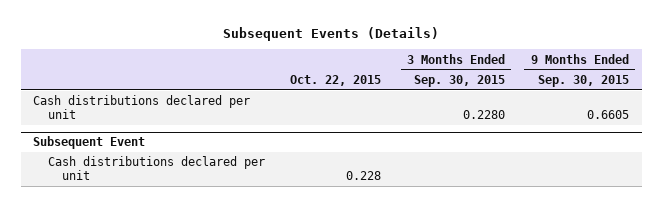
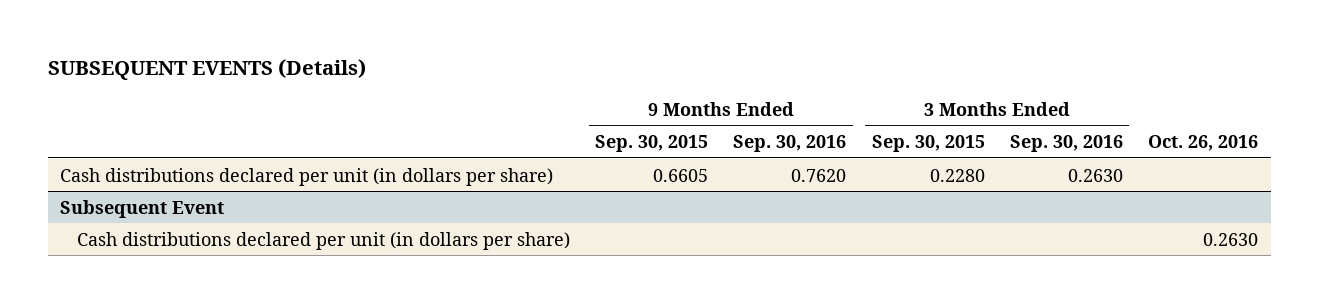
- Subsequent Events (Details)
+ SUBSEQUENT EVENTS (Details)
- | Oct. 22, 2015 | 3 Months Ended Sep. 30, 2015 | 9 Months Ended Sep. 30, 2015
+ | 9 Months Ended Sep. 30, 2015 | 9 Months Ended Sep. 30, 2016 | 3 Months Ended Sep. 30, 2015 | 3 Months Ended Sep. 30, 2016 | Oct. 26, 2016
- Cash distributions declared per unit | | 0.2280 | 0.6605
+ Cash distributions declared per unit (in dollars per share) | 0.6605 | 0.7620 | 0.2280 | 0.2630 |
@ Subsequent Event
- Cash distributions declared per unit | 0.228 | |
+ Cash distributions declared per unit (in dollars per share) | | | | | 0.2630

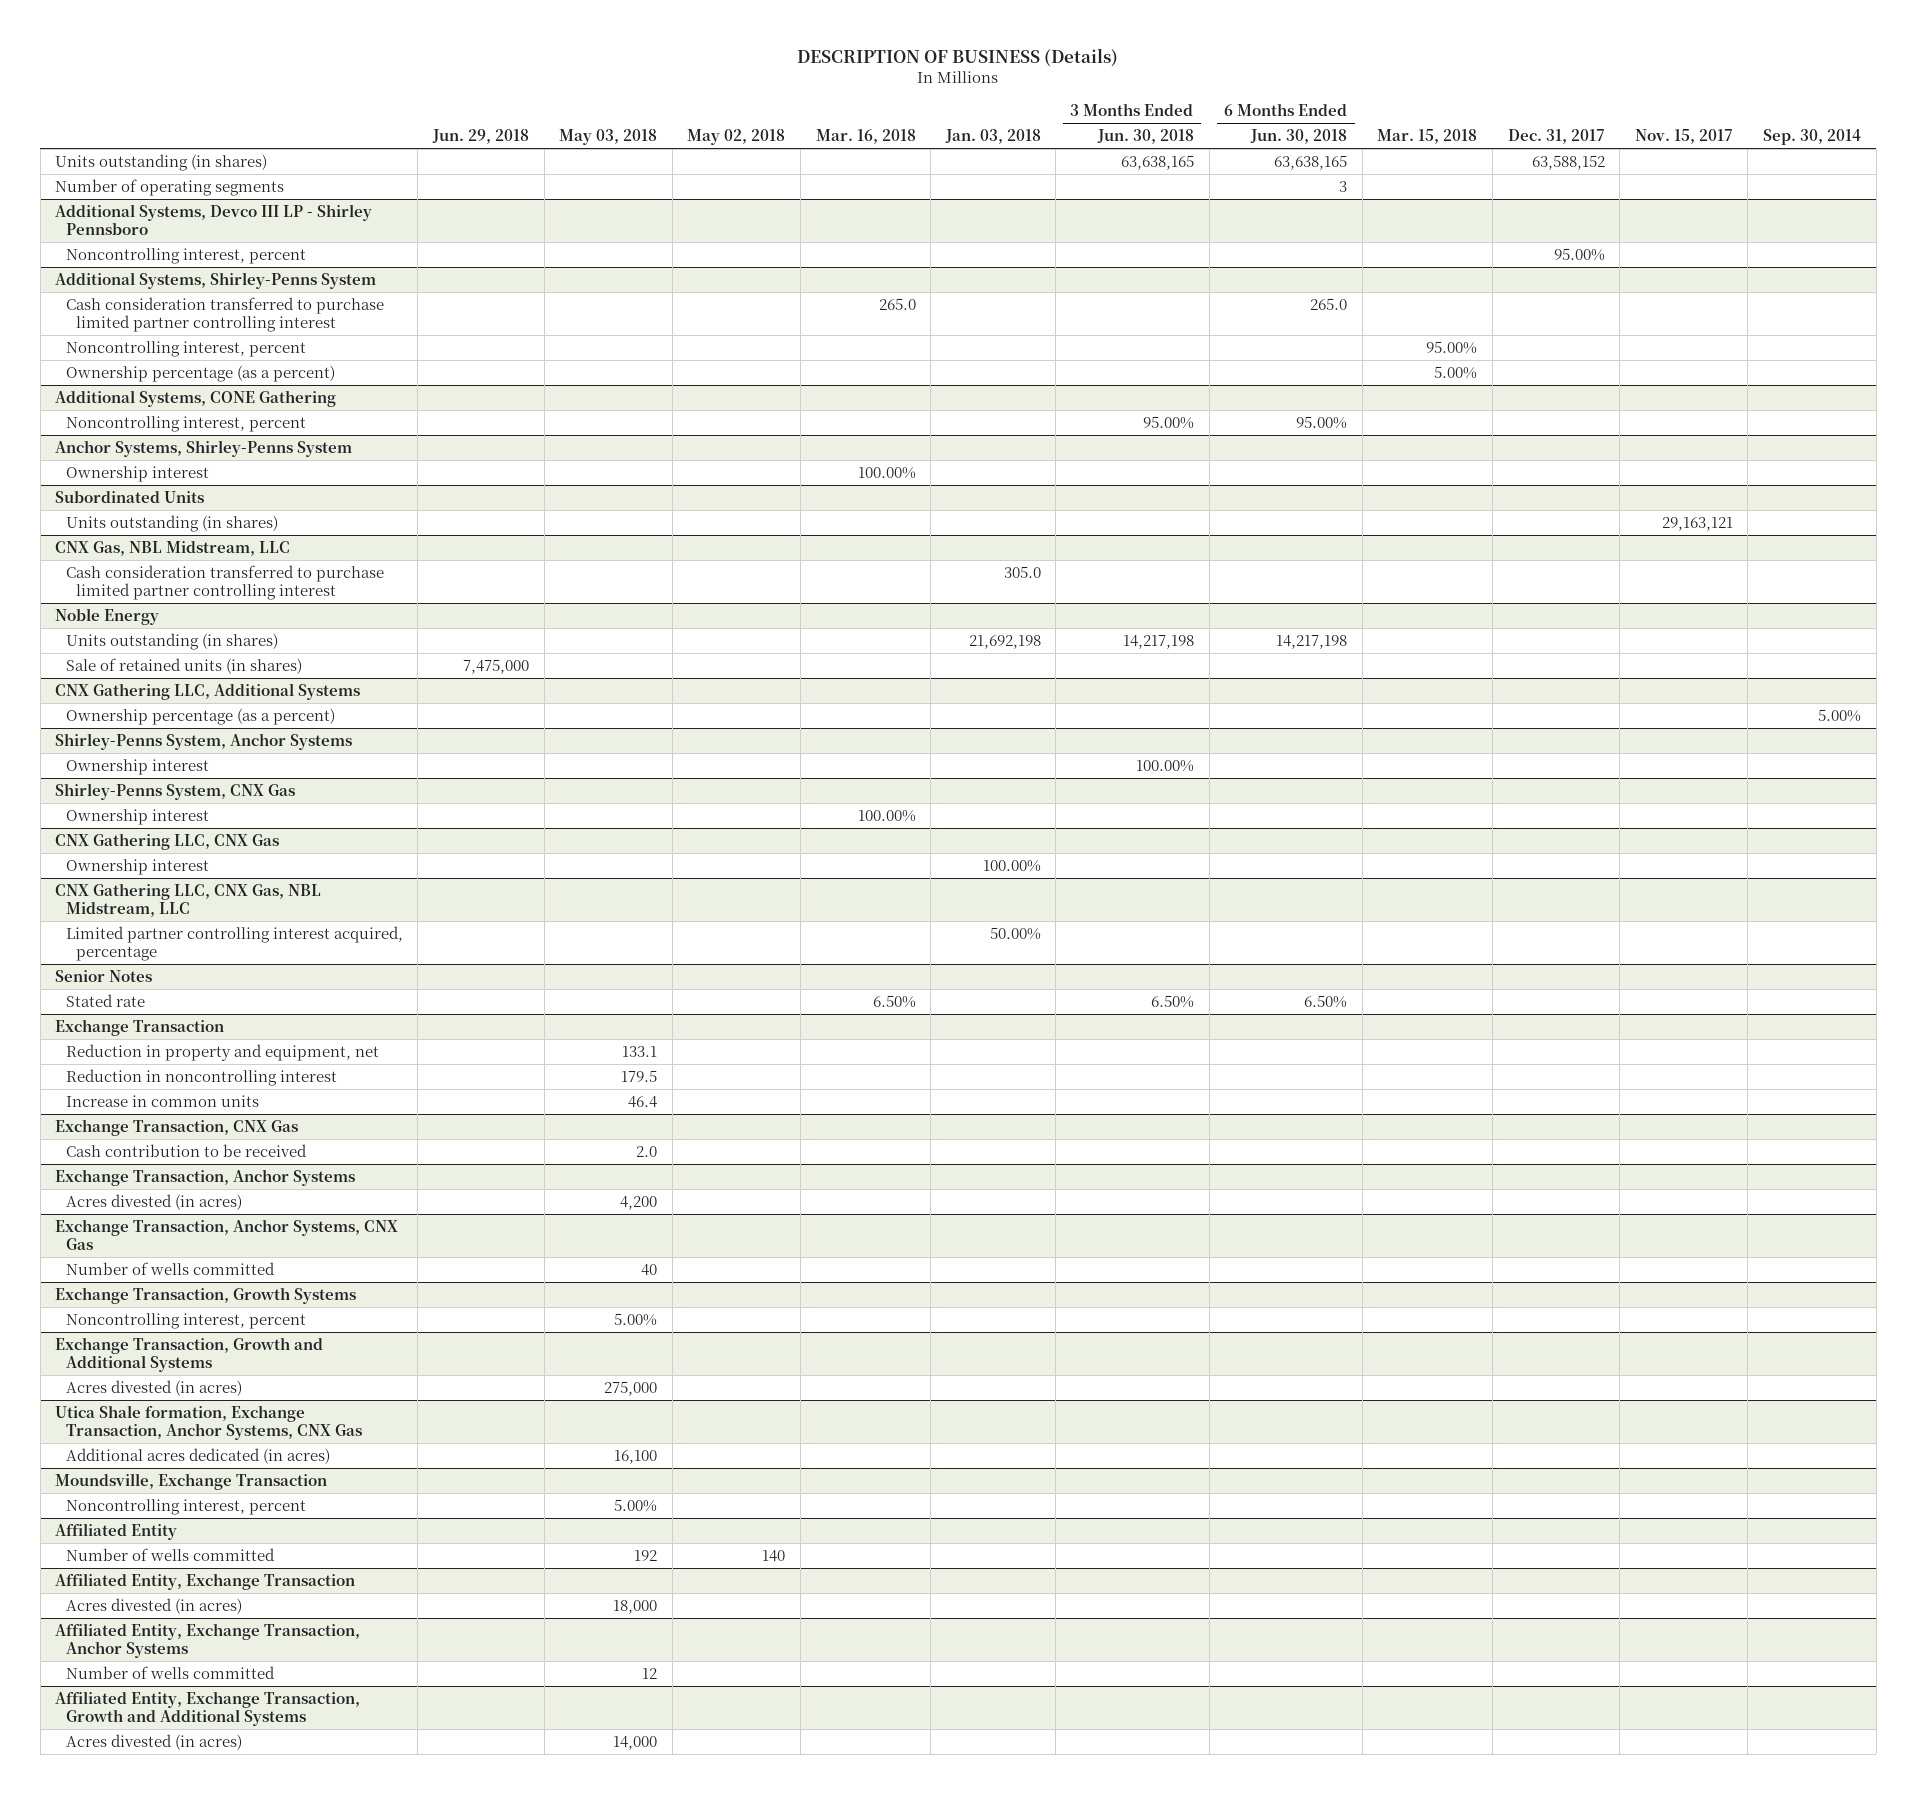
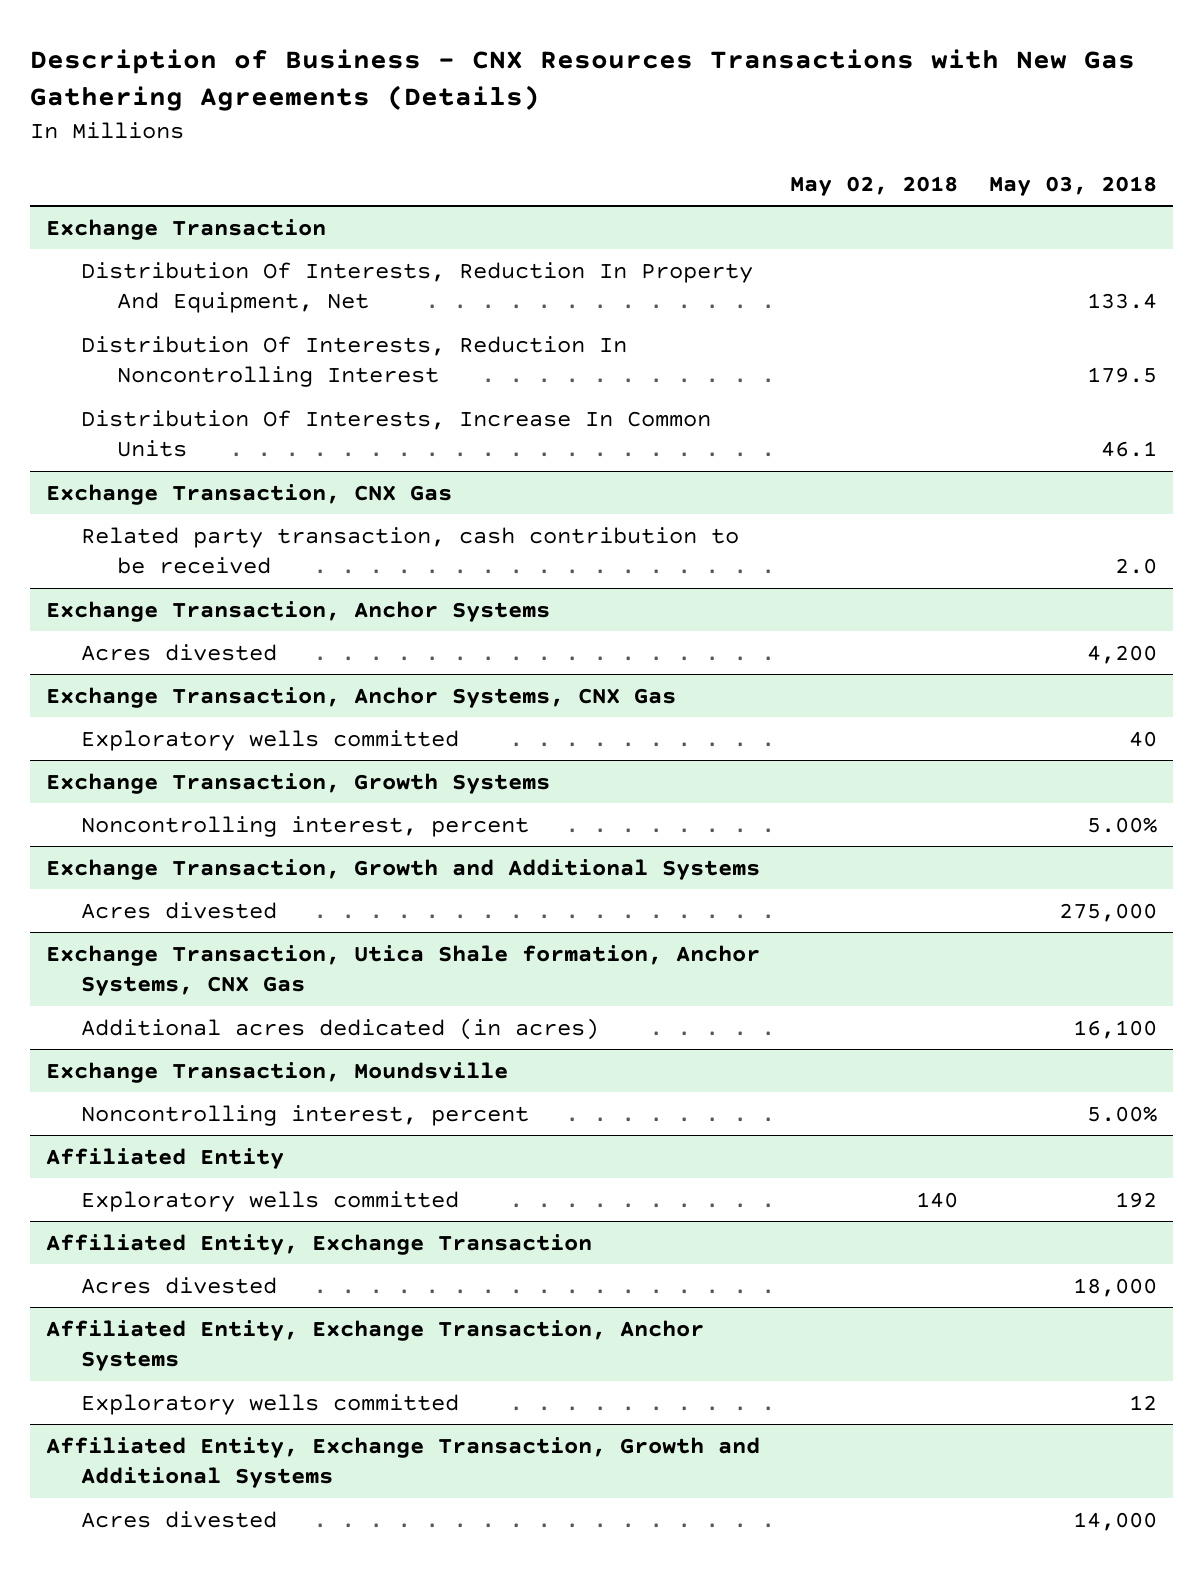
- DESCRIPTION OF BUSINESS (Details)
+ Description of Business - CNX Resources Transactions with New Gas Gathering Agreements (Details)
- | Jun. 29, 2018 | May 03, 2018 | May 02, 2018 | Mar. 16, 2018 | Jan. 03, 2018 | 3 Months Ended Jun. 30, 2018 | 6 Months Ended Jun. 30, 2018 | Mar. 15, 2018 | Dec. 31, 2017 | Nov. 15, 2017 | Sep. 30, 2014
+ | May 02, 2018 | May 03, 2018
- Units outstanding (in shares) | | | | | | 63,638,165 | 63,638,165 | | 63,588,152 | |
- Number of operating segments | | | | | | | 3 | | | |
- Additional Systems, Devco III LP - Shirley Pennsboro
- Noncontrolling interest, percent | | | | | | | | | 95.00% | |
- Additional Systems, Shirley-Penns System
- Cash consideration transferred to purchase limited partner controlling interest | | | | 265.0 | | | 265.0 | | | |
- Noncontrolling interest, percent | | | | | | | | 95.00% | | |
- Ownership percentage (as a percent) | | | | | | | | 5.00% | | |
- Additional Systems, CONE Gathering
- Noncontrolling interest, percent | | | | | | 95.00% | 95.00% | | | |
- Anchor Systems, Shirley-Penns System
- Ownership interest | | | | 100.00% | | | | | | |
- Subordinated Units
- Units outstanding (in shares) | | | | | | | | | | 29,163,121 |
- CNX Gas, NBL Midstream, LLC
- Cash consideration transferred to purchase limited partner controlling interest | | | | | 305.0 | | | | | |
- Noble Energy
- Units outstanding (in shares) | | | | | 21,692,198 | 14,217,198 | 14,217,198 | | | |
- Sale of retained units (in shares) | 7,475,000 | | | | | | | | | |
- CNX Gathering LLC, Additional Systems
- Ownership percentage (as a percent) | | | | | | | | | | | 5.00%
- Shirley-Penns System, Anchor Systems
- Ownership interest | | | | | | 100.00% | | | | |
- Shirley-Penns System, CNX Gas
- Ownership interest | | | | 100.00% | | | | | | |
- CNX Gathering LLC, CNX Gas
- Ownership interest | | | | | 100.00% | | | | | |
- CNX Gathering LLC, CNX Gas, NBL Midstream, LLC
- Limited partner controlling interest acquired, percentage | | | | | 50.00% | | | | | |
- Senior Notes
- Stated rate | | | | 6.50% | | 6.50% | 6.50% | | | |
@ Exchange Transaction
- Reduction in property and equipment, net | | 133.1 | | | | | | | | |
- Reduction in noncontrolling interest | | 179.5 | | | | | | | | |
- Increase in common units | | 46.4 | | | | | | | | |
+ Distribution Of Interests, Reduction In Property And Equipment, Net | | 133.4
+ Distribution Of Interests, Reduction In Noncontrolling Interest | | 179.5
+ Distribution Of Interests, Increase In Common Units | | 46.1
@ Exchange Transaction, CNX Gas
- Cash contribution to be received | | 2.0 | | | | | | | | |
+ Related party transaction, cash contribution to be received | | 2.0
@ Exchange Transaction, Anchor Systems
- Acres divested (in acres) | | 4,200 | | | | | | | | |
+ Acres divested | | 4,200
@ Exchange Transaction, Anchor Systems, CNX Gas
- Number of wells committed | | 40 | | | | | | | | |
+ Exploratory wells committed | | 40
@ Exchange Transaction, Growth and Additional Systems
- Acres divested (in acres) | | 275,000 | | | | | | | | |
- Utica Shale formation, Exchange Transaction, Anchor Systems, CNX Gas
@ Exchange Transaction, Growth and Additional Systems
+ Acres divested | | 275,000
+ Exchange Transaction, Utica Shale formation, Anchor Systems, CNX Gas
- Moundsville, Exchange Transaction
+ Exchange Transaction, Moundsville
@ Affiliated Entity
- Number of wells committed | | 192 | 140 | | | | | | | |
+ Exploratory wells committed | 140 | 192
@ Affiliated Entity, Exchange Transaction
- Acres divested (in acres) | | 18,000 | | | | | | | | |
+ Acres divested | | 18,000
@ Affiliated Entity, Exchange Transaction, Anchor Systems
- Number of wells committed | | 12 | | | | | | | | |
+ Exploratory wells committed | | 12
@ Affiliated Entity, Exchange Transaction, Growth and Additional Systems
- Acres divested (in acres) | | 14,000 | | | | | | | | |
+ Acres divested | | 14,000

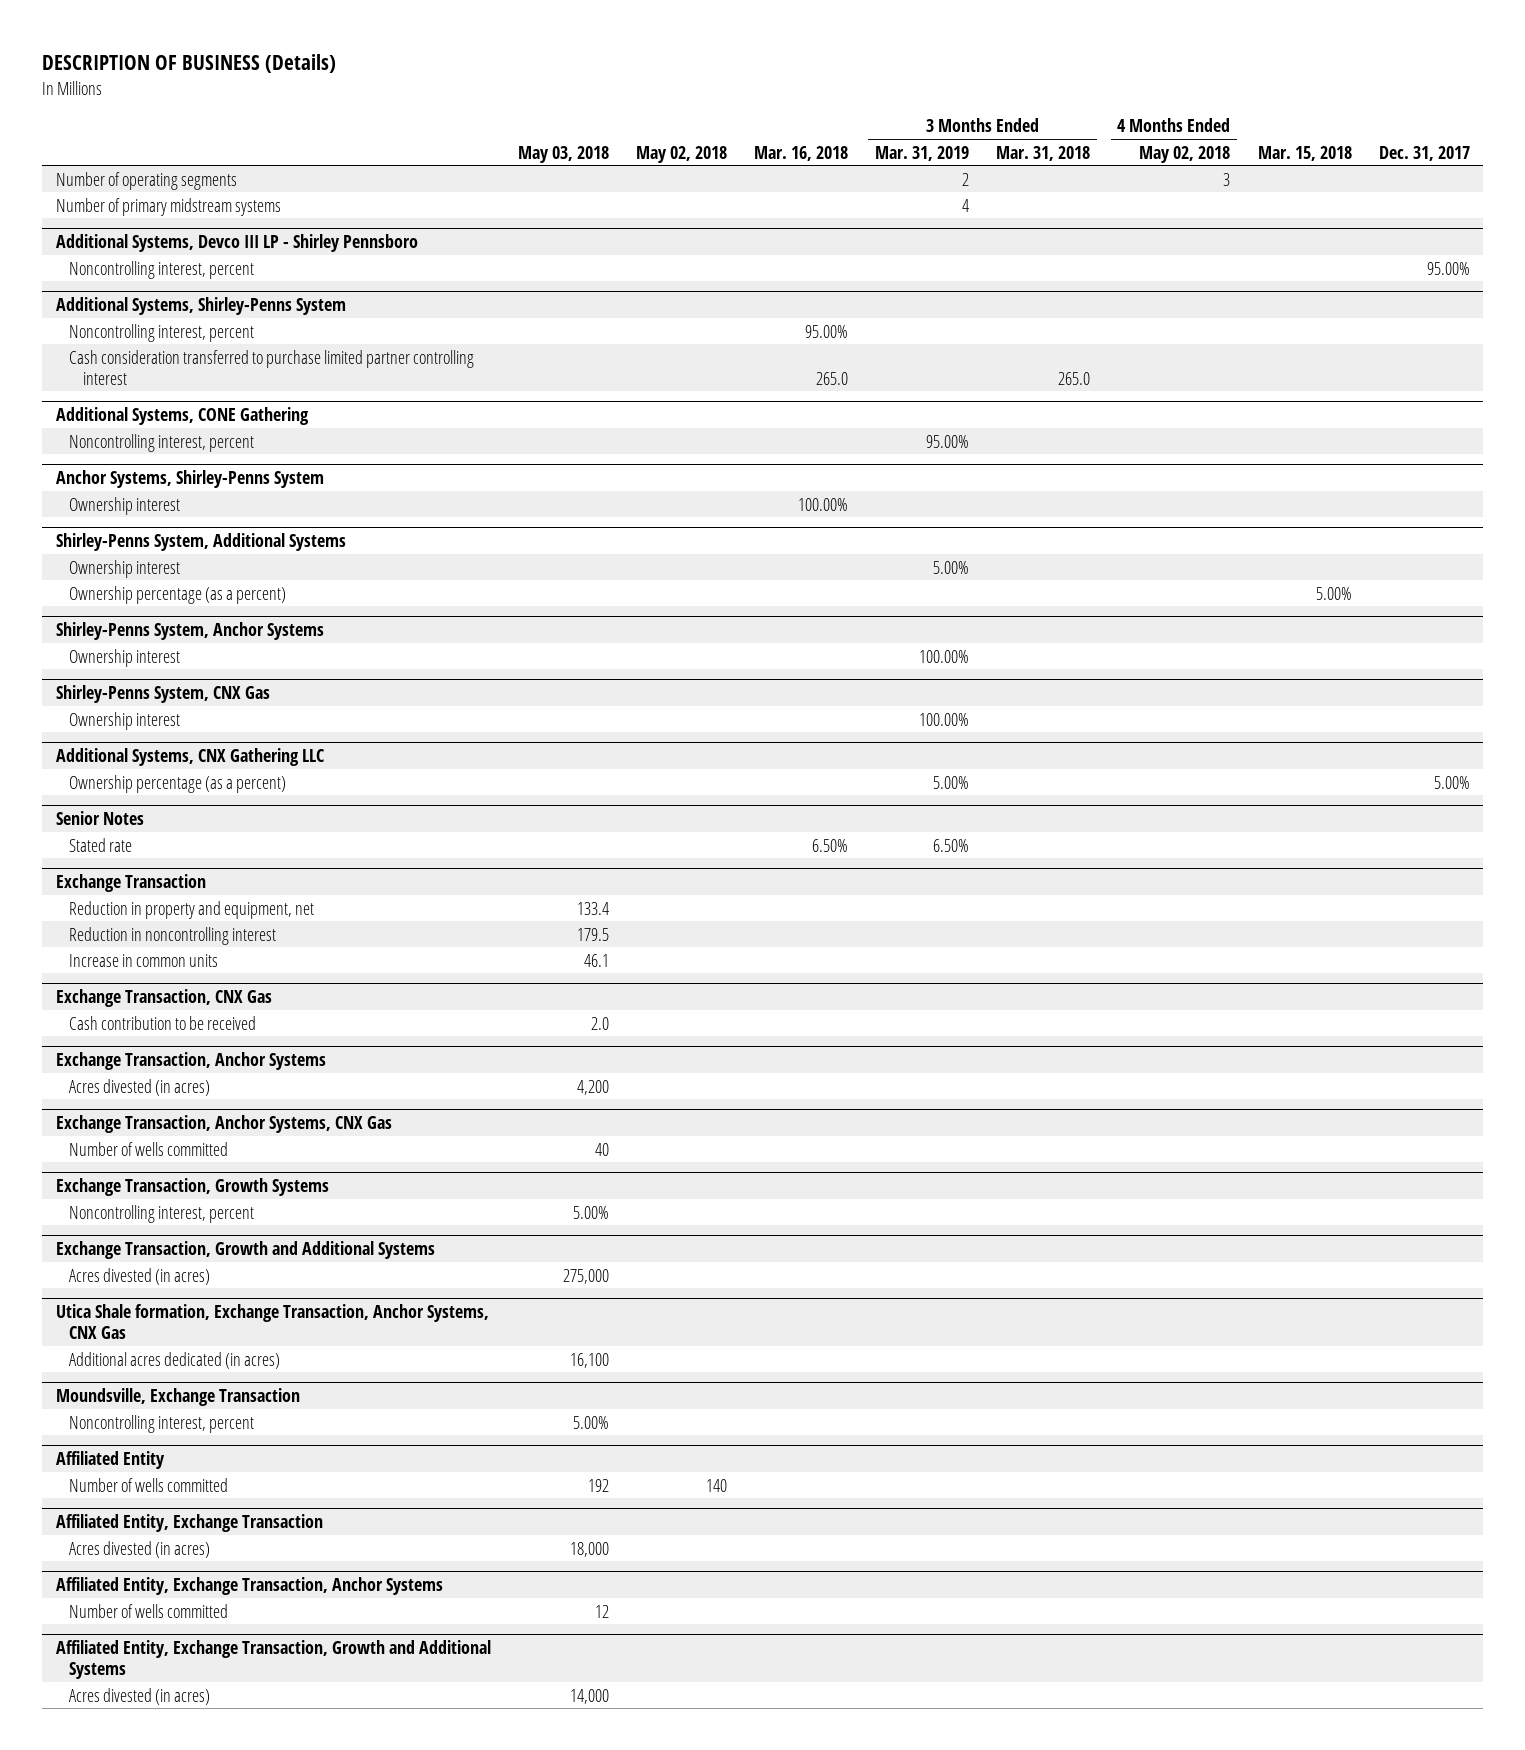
- Description of Business - CNX Resources Transactions with New Gas Gathering Agreements (Details)
+ DESCRIPTION OF BUSINESS (Details)
- | May 02, 2018 | May 03, 2018
+ | May 03, 2018 | May 02, 2018 | Mar. 16, 2018 | 3 Months Ended Mar. 31, 2019 | 3 Months Ended Mar. 31, 2018 | 4 Months Ended May 02, 2018 | Mar. 15, 2018 | Dec. 31, 2017
+ Number of operating segments | | | | 2 | | 3 | |
+ Number of primary midstream systems | | | | 4 | | | |
+ Additional Systems, Devco III LP - Shirley Pennsboro
+ Noncontrolling interest, percent | | | | | | | | 95.00%
+ Additional Systems, Shirley-Penns System
+ Noncontrolling interest, percent | | | 95.00% | | | | |
+ Cash consideration transferred to purchase limited partner controlling interest | | | 265.0 | | 265.0 | | |
+ Additional Systems, CONE Gathering
+ Noncontrolling interest, percent | | | | 95.00% | | | |
+ Anchor Systems, Shirley-Penns System
+ Ownership interest | | | 100.00% | | | | |
+ Shirley-Penns System, Additional Systems
+ Ownership interest | | | | 5.00% | | | |
+ Ownership percentage (as a percent) | | | | | | | 5.00% |
+ Shirley-Penns System, Anchor Systems
+ Ownership interest | | | | 100.00% | | | |
+ Shirley-Penns System, CNX Gas
+ Ownership interest | | | | 100.00% | | | |
+ Additional Systems, CNX Gathering LLC
+ Ownership percentage (as a percent) | | | | 5.00% | | | | 5.00%
+ Senior Notes
+ Stated rate | | | 6.50% | 6.50% | | | |
@ Exchange Transaction
- Distribution Of Interests, Reduction In Property And Equipment, Net | | 133.4
- Distribution Of Interests, Reduction In Noncontrolling Interest | | 179.5
- Distribution Of Interests, Increase In Common Units | | 46.1
+ Reduction in property and equipment, net | 133.4 | | | | | | |
+ Reduction in noncontrolling interest | 179.5 | | | | | | |
+ Increase in common units | 46.1 | | | | | | |
@ Exchange Transaction, CNX Gas
- Related party transaction, cash contribution to be received | | 2.0
+ Cash contribution to be received | 2.0 | | | | | | |
@ Exchange Transaction, Anchor Systems
- Acres divested | | 4,200
+ Acres divested (in acres) | 4,200 | | | | | | |
@ Exchange Transaction, Anchor Systems, CNX Gas
- Exploratory wells committed | | 40
+ Number of wells committed | 40 | | | | | | |
@ Exchange Transaction, Growth and Additional Systems
- Acres divested | | 275,000
- Exchange Transaction, Utica Shale formation, Anchor Systems, CNX Gas
@ Exchange Transaction, Growth and Additional Systems
+ Acres divested (in acres) | 275,000 | | | | | | |
+ Utica Shale formation, Exchange Transaction, Anchor Systems, CNX Gas
- Exchange Transaction, Moundsville
+ Moundsville, Exchange Transaction
@ Affiliated Entity
- Exploratory wells committed | 140 | 192
+ Number of wells committed | 192 | 140 | | | | | |
@ Affiliated Entity, Exchange Transaction
- Acres divested | | 18,000
+ Acres divested (in acres) | 18,000 | | | | | | |
@ Affiliated Entity, Exchange Transaction, Anchor Systems
- Exploratory wells committed | | 12
+ Number of wells committed | 12 | | | | | | |
@ Affiliated Entity, Exchange Transaction, Growth and Additional Systems
- Acres divested | | 14,000
+ Acres divested (in acres) | 14,000 | | | | | | |

